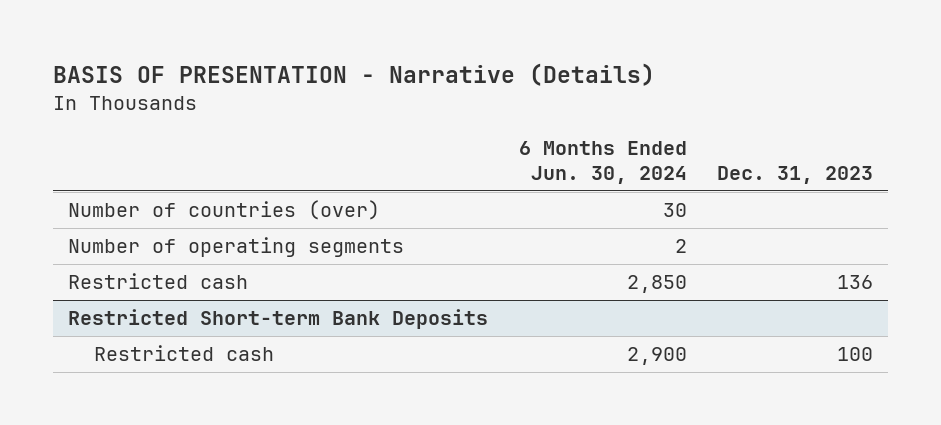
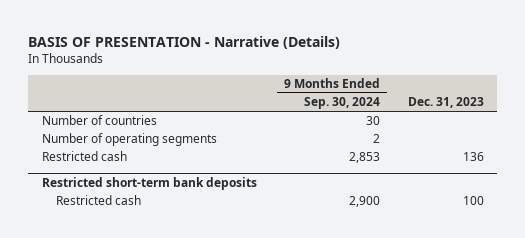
- | 6 Months Ended Jun. 30, 2024 | Dec. 31, 2023
+ | 9 Months Ended Sep. 30, 2024 | Dec. 31, 2023
- Number of countries (over) | 30 |
+ Number of countries | 30 |
- Restricted Short-term Bank Deposits
+ Restricted short-term bank deposits

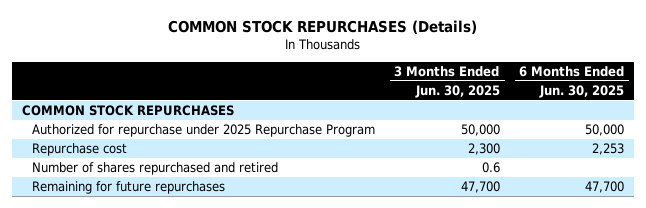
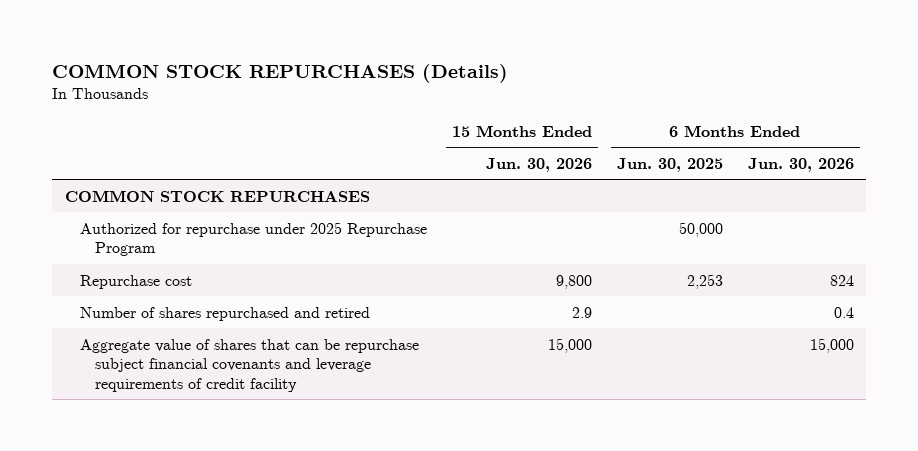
- | 3 Months Ended Jun. 30, 2025 | 6 Months Ended Jun. 30, 2025
+ | 15 Months Ended Jun. 30, 2026 | 6 Months Ended Jun. 30, 2025 | 6 Months Ended Jun. 30, 2026
- Remaining for future repurchases | 47,700 | 47,700
+ Aggregate value of shares that can be repurchase subject financial covenants and leverage requirements of credit facility | 15,000 | | 15,000

